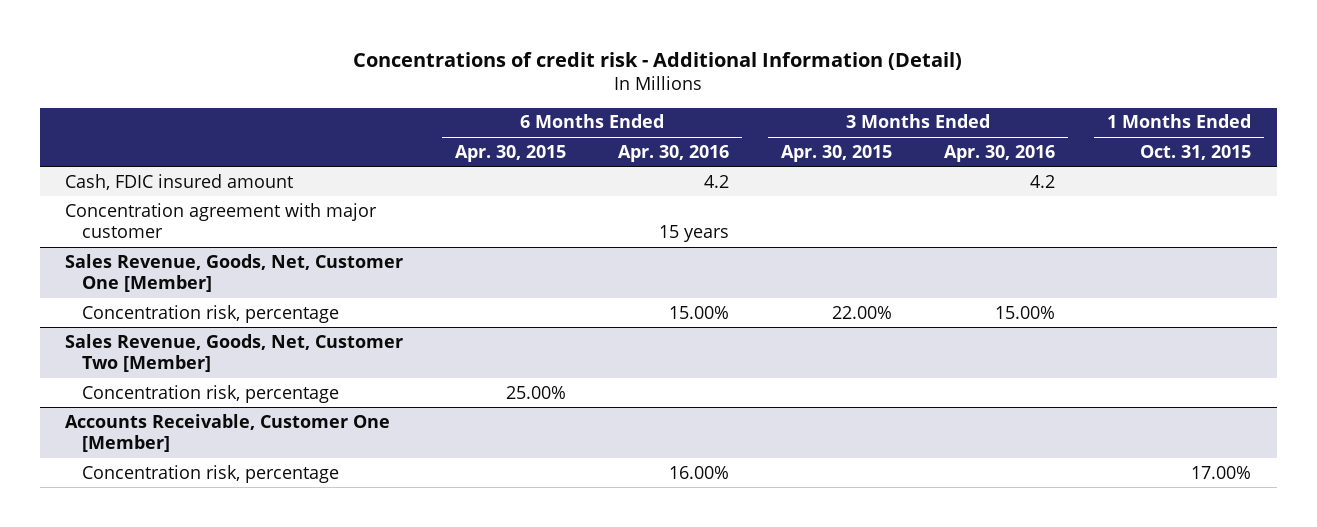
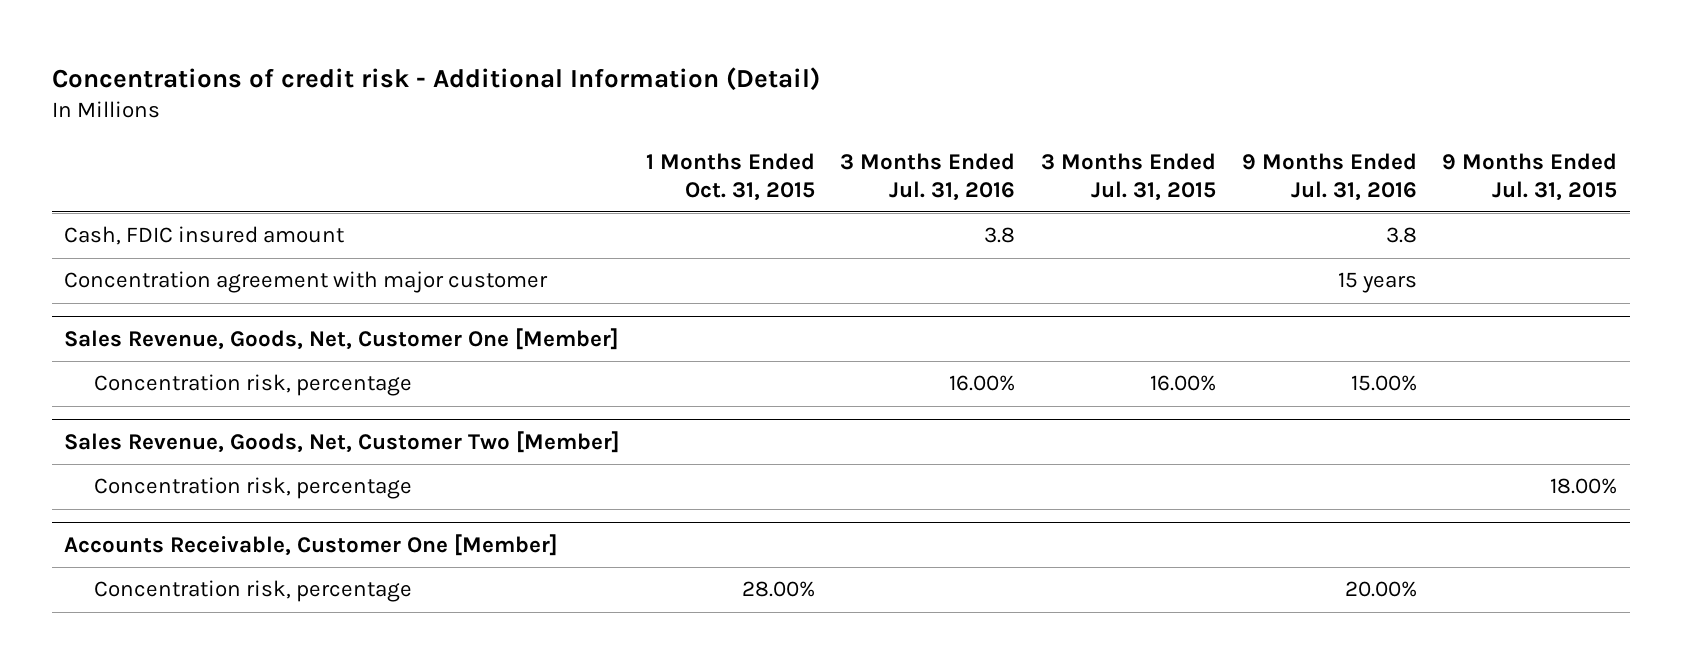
- | 6 Months Ended Apr. 30, 2015 | 6 Months Ended Apr. 30, 2016 | 3 Months Ended Apr. 30, 2015 | 3 Months Ended Apr. 30, 2016 | 1 Months Ended Oct. 31, 2015
+ | 1 Months Ended Oct. 31, 2015 | 3 Months Ended Jul. 31, 2016 | 3 Months Ended Jul. 31, 2015 | 9 Months Ended Jul. 31, 2016 | 9 Months Ended Jul. 31, 2015
@ Accounts Receivable, Customer One [Member]
- Concentration risk, percentage | | 16.00% | | | 17.00%
+ Concentration risk, percentage | 28.00% | | | 20.00% |

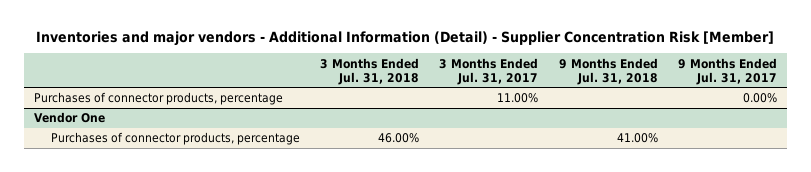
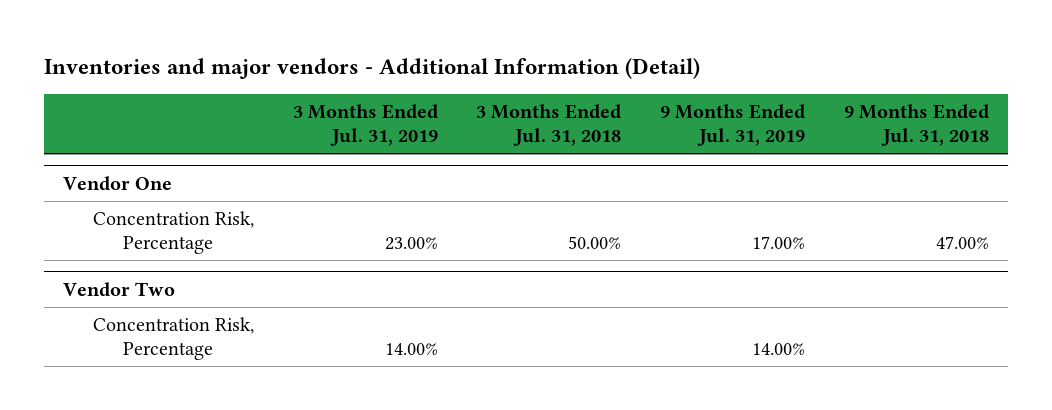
- Inventories and major vendors - Additional Information (Detail) - Supplier Concentration Risk [Member]
+ Inventories and major vendors - Additional Information (Detail)
- | 3 Months Ended Jul. 31, 2018 | 3 Months Ended Jul. 31, 2017 | 9 Months Ended Jul. 31, 2018 | 9 Months Ended Jul. 31, 2017
+ | 3 Months Ended Jul. 31, 2019 | 3 Months Ended Jul. 31, 2018 | 9 Months Ended Jul. 31, 2019 | 9 Months Ended Jul. 31, 2018
- Purchases of connector products, percentage | | 11.00% | | 0.00%
@ Vendor One
- Purchases of connector products, percentage | 46.00% | | 41.00% |
+ Concentration Risk, Percentage | 23.00% | 50.00% | 17.00% | 47.00%
+ Vendor Two
+ Concentration Risk, Percentage | 14.00% | | 14.00% |

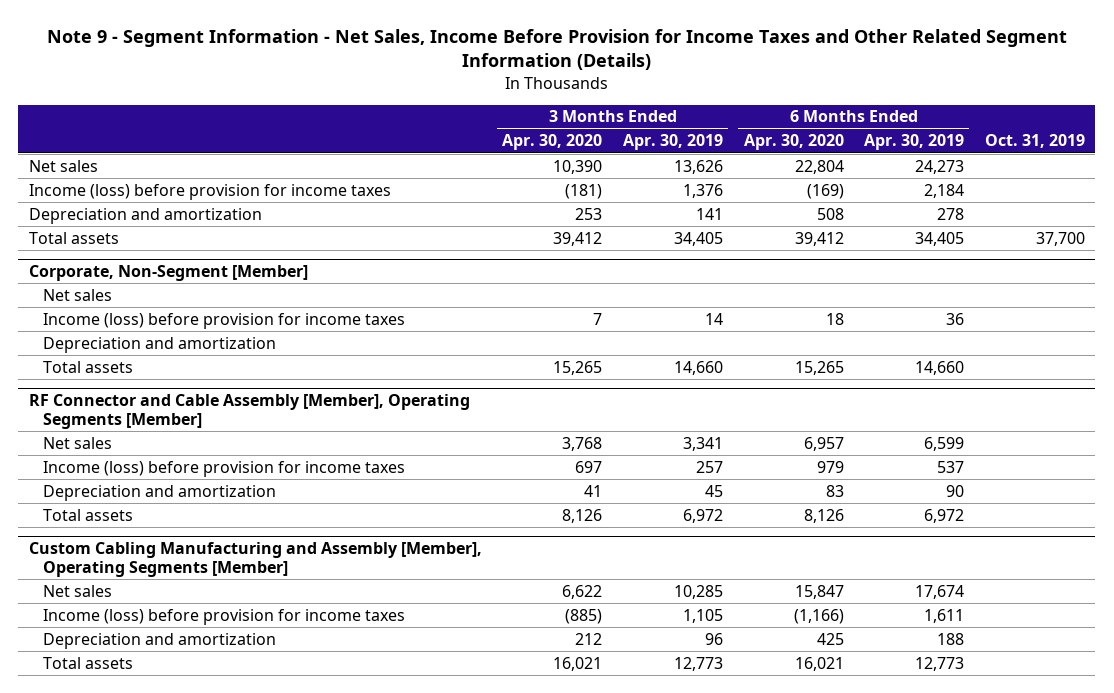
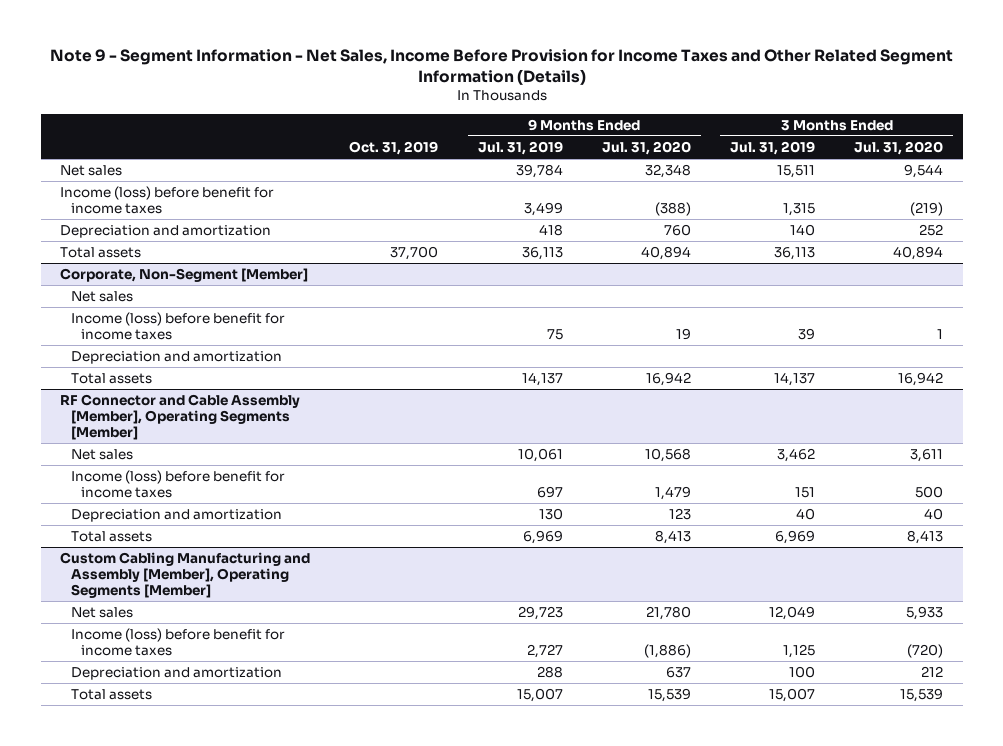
- | 3 Months Ended Apr. 30, 2020 | 3 Months Ended Apr. 30, 2019 | 6 Months Ended Apr. 30, 2020 | 6 Months Ended Apr. 30, 2019 | Oct. 31, 2019
+ | Oct. 31, 2019 | 9 Months Ended Jul. 31, 2019 | 9 Months Ended Jul. 31, 2020 | 3 Months Ended Jul. 31, 2019 | 3 Months Ended Jul. 31, 2020
- Income (loss) before provision for income taxes | (181) | 1,376 | (169) | 2,184 |
+ Income (loss) before benefit for income taxes | | 3,499 | (388) | 1,315 | (219)
@ Corporate, Non-Segment [Member]
- Income (loss) before provision for income taxes | 7 | 14 | 18 | 36 |
+ Income (loss) before benefit for income taxes | | 75 | 19 | 39 | 1
@ RF Connector and Cable Assembly [Member], Operating Segments [Member]
- Income (loss) before provision for income taxes | 697 | 257 | 979 | 537 |
+ Income (loss) before benefit for income taxes | | 697 | 1,479 | 151 | 500
@ Custom Cabling Manufacturing and Assembly [Member], Operating Segments [Member]
- Income (loss) before provision for income taxes | (885) | 1,105 | (1,166) | 1,611 |
+ Income (loss) before benefit for income taxes | | 2,727 | (1,886) | 1,125 | (720)

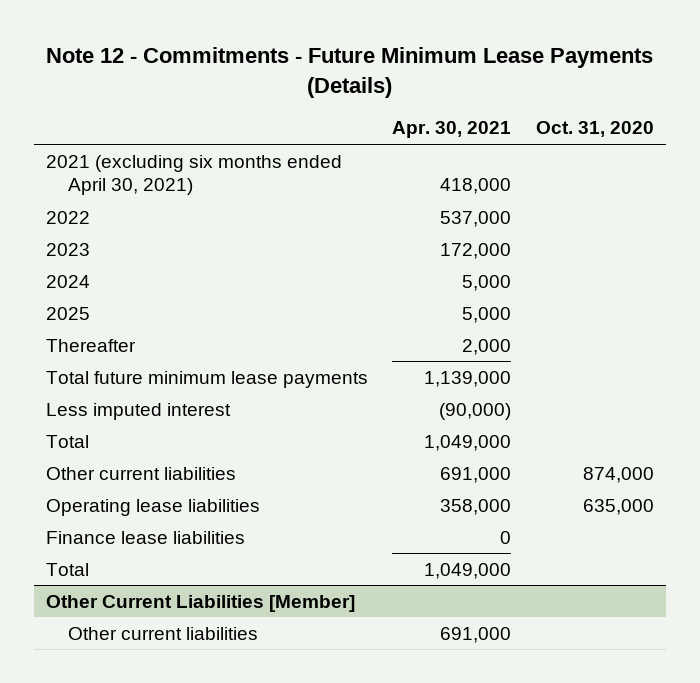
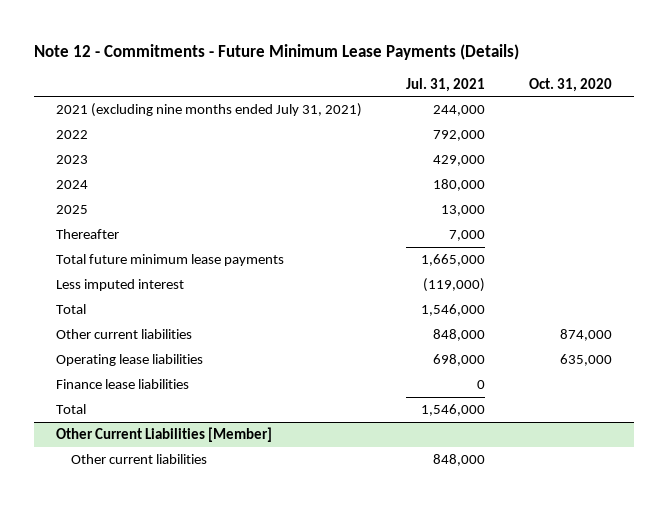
- | Apr. 30, 2021 | Oct. 31, 2020
+ | Jul. 31, 2021 | Oct. 31, 2020
- 2021 (excluding six months ended April 30, 2021) | 418,000 |
+ 2021 (excluding nine months ended July 31, 2021) | 244,000 |

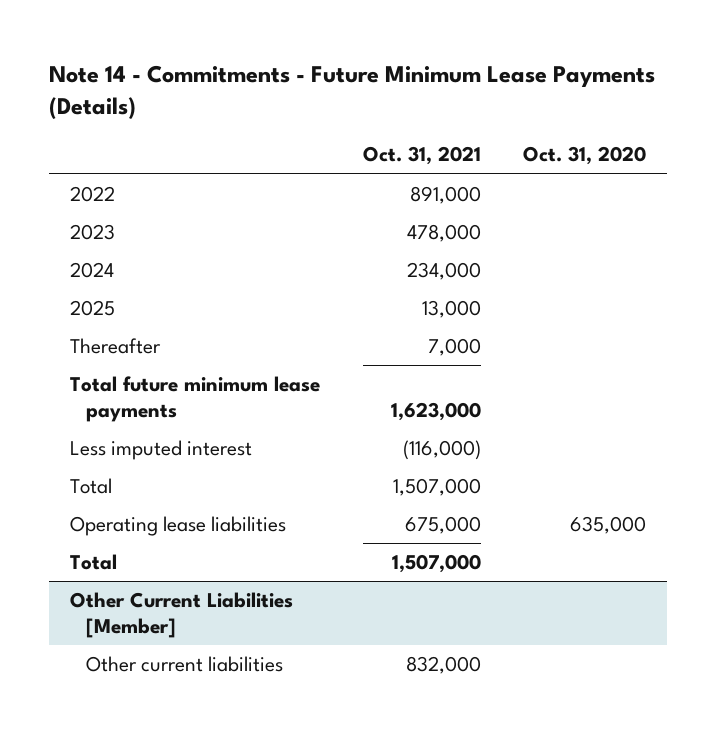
- Note 12 - Commitments - Future Minimum Lease Payments (Details)
+ Note 14 - Commitments - Future Minimum Lease Payments (Details)
- | Jul. 31, 2021 | Oct. 31, 2020
+ | Oct. 31, 2021 | Oct. 31, 2020
- 2021 (excluding nine months ended July 31, 2021) | 244,000 |
- Other current liabilities | 848,000 | 874,000
- Finance lease liabilities | 0 |

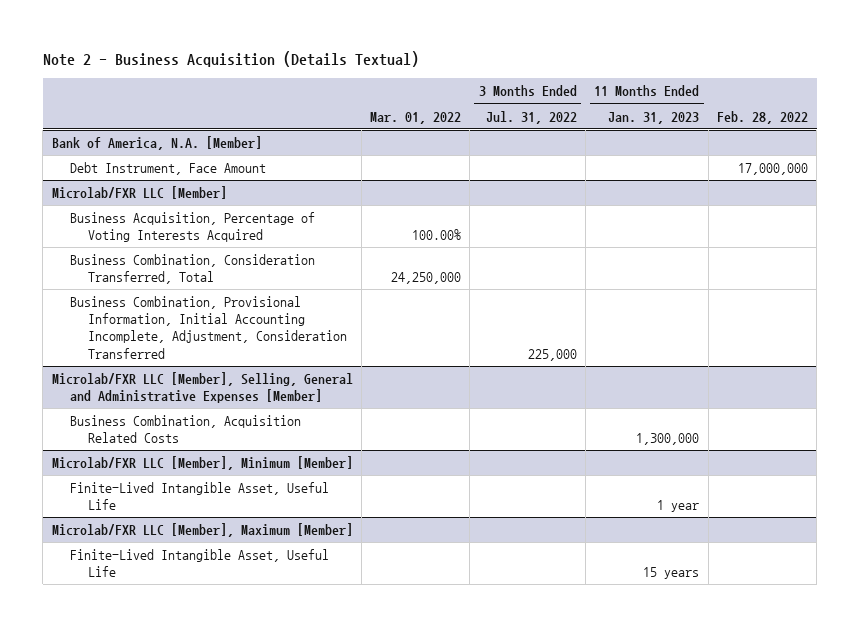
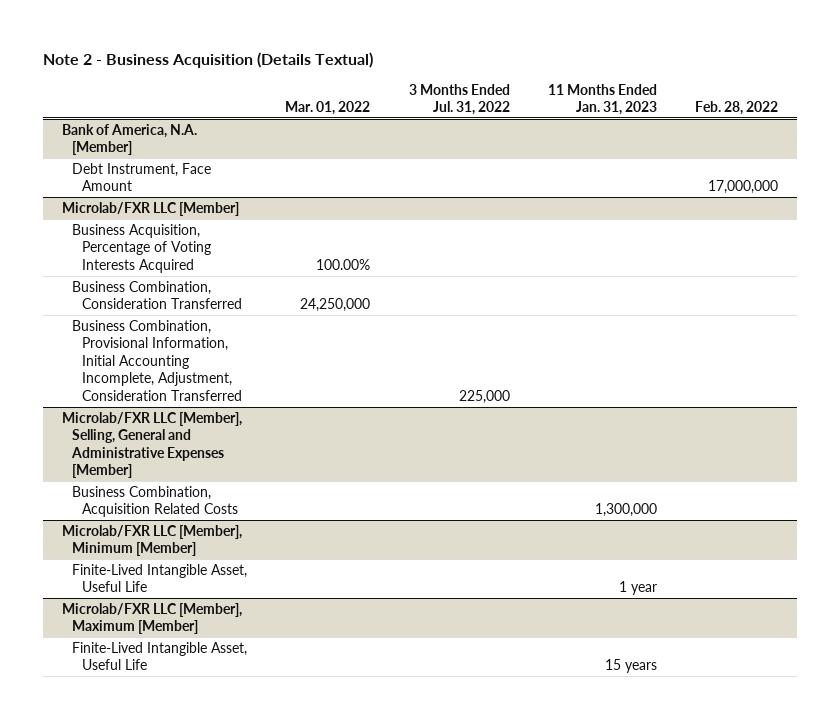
@ Microlab/FXR LLC [Member]
- Business Combination, Consideration Transferred, Total | 24,250,000 | | |
+ Business Combination, Consideration Transferred | 24,250,000 | | |

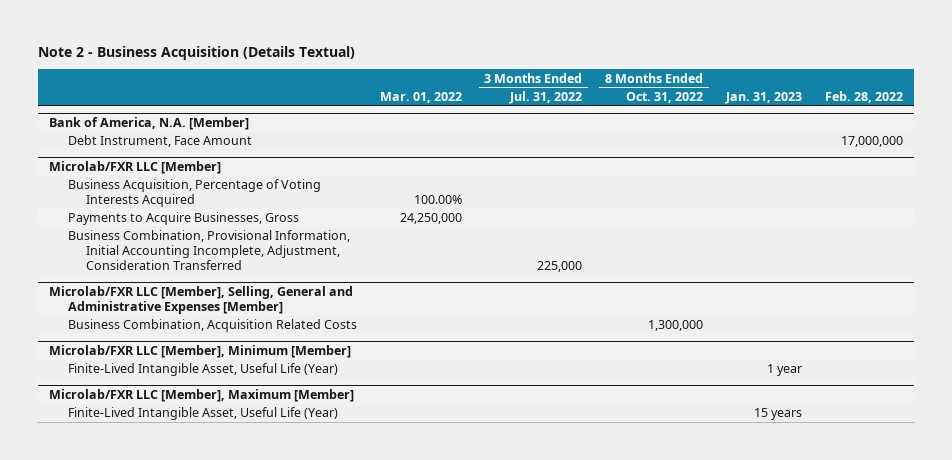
- | Mar. 01, 2022 | 3 Months Ended Jul. 31, 2022 | 11 Months Ended Jan. 31, 2023 | Feb. 28, 2022
+ | Mar. 01, 2022 | 3 Months Ended Jul. 31, 2022 | 8 Months Ended Oct. 31, 2022 | Jan. 31, 2023 | Feb. 28, 2022
@ Microlab/FXR LLC [Member]
- Business Combination, Consideration Transferred | 24,250,000 | | |
+ Payments to Acquire Businesses, Gross | 24,250,000 | | | |
@ Microlab/FXR LLC [Member], Minimum [Member]
- Finite-Lived Intangible Asset, Useful Life | | | 1 year |
+ Finite-Lived Intangible Asset, Useful Life (Year) | | | | 1 year |
@ Microlab/FXR LLC [Member], Maximum [Member]
- Finite-Lived Intangible Asset, Useful Life | | | 15 years |
+ Finite-Lived Intangible Asset, Useful Life (Year) | | | | 15 years |

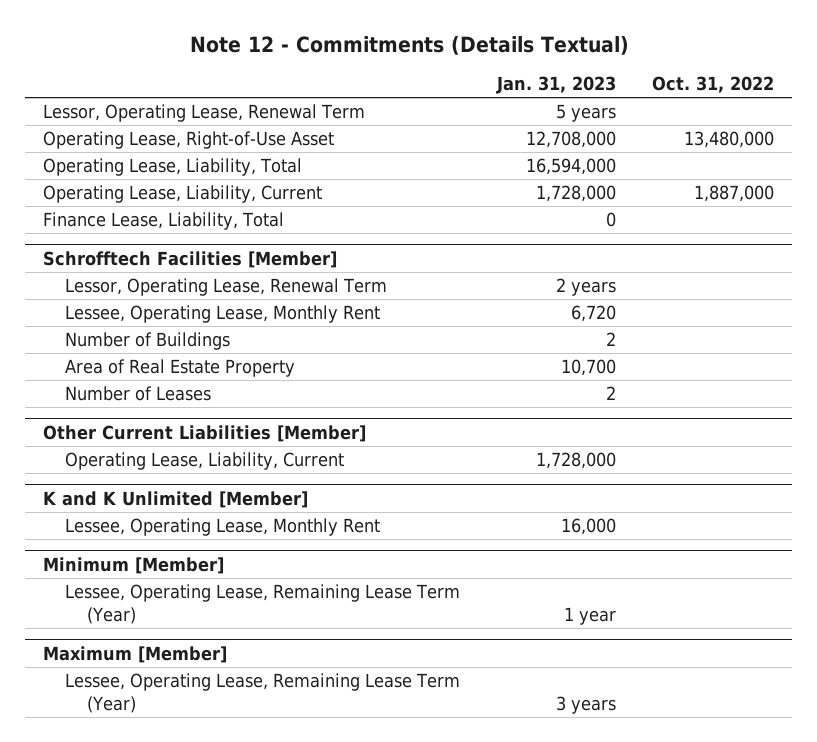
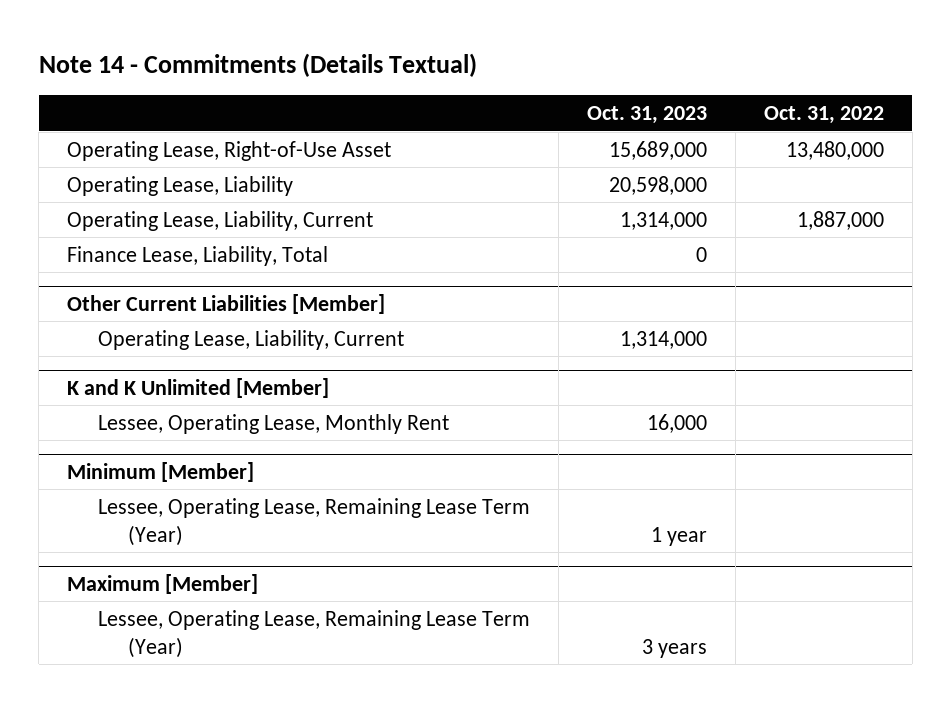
- Note 12 - Commitments (Details Textual)
+ Note 14 - Commitments (Details Textual)
- | Jan. 31, 2023 | Oct. 31, 2022
+ | Oct. 31, 2023 | Oct. 31, 2022
- Lessor, Operating Lease, Renewal Term | 5 years |
- Operating Lease, Liability, Total | 16,594,000 |
+ Operating Lease, Liability | 20,598,000 |
- Schrofftech Facilities [Member]
- Lessor, Operating Lease, Renewal Term | 2 years |
- Lessee, Operating Lease, Monthly Rent | 6,720 |
- Number of Buildings | 2 |
- Area of Real Estate Property | 10,700 |
- Number of Leases | 2 |

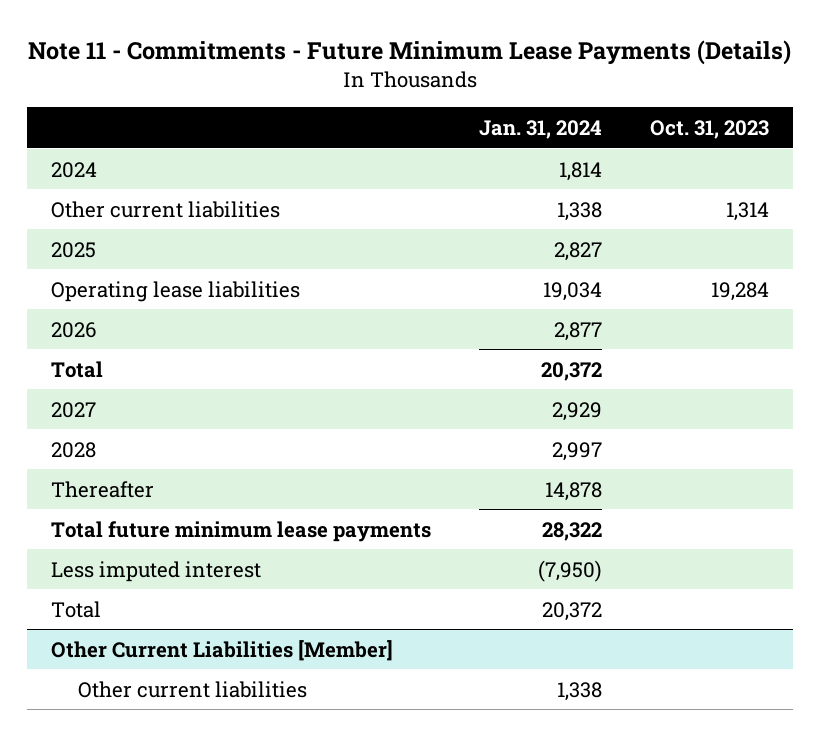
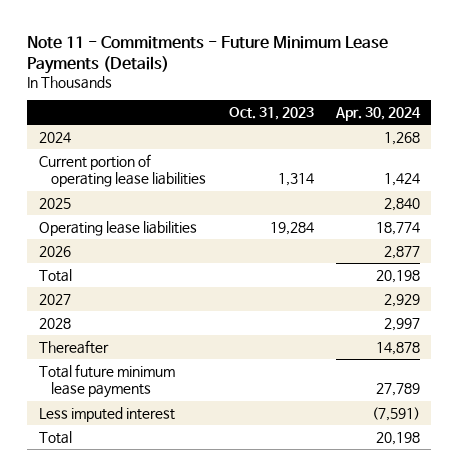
- | Jan. 31, 2024 | Oct. 31, 2023
+ | Oct. 31, 2023 | Apr. 30, 2024
- Other current liabilities | 1,338 | 1,314
+ Current portion of operating lease liabilities | 1,314 | 1,424
- Other Current Liabilities [Member]
- Other current liabilities | 1,338 |

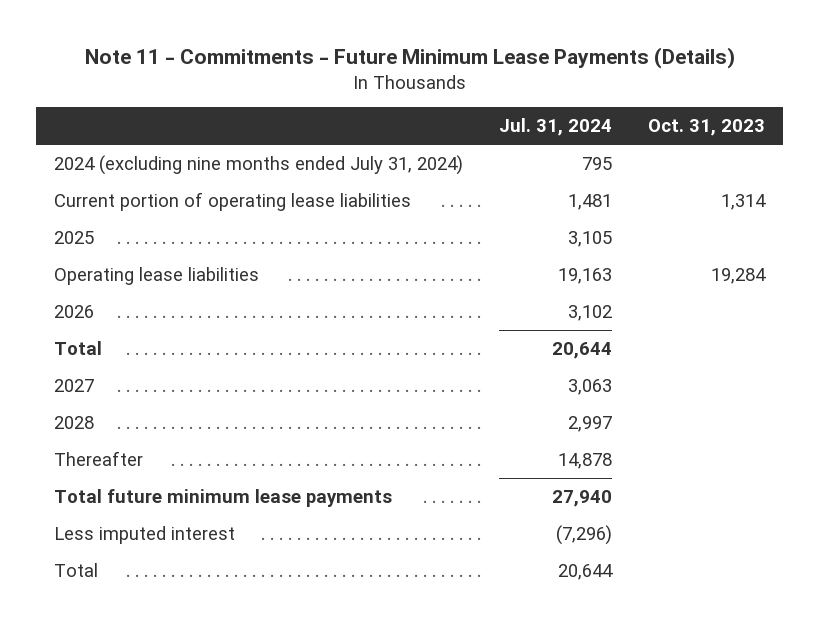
- | Oct. 31, 2023 | Apr. 30, 2024
+ | Jul. 31, 2024 | Oct. 31, 2023
- 2024 | | 1,268
+ 2024 (excluding nine months ended July 31, 2024) | 795 |

